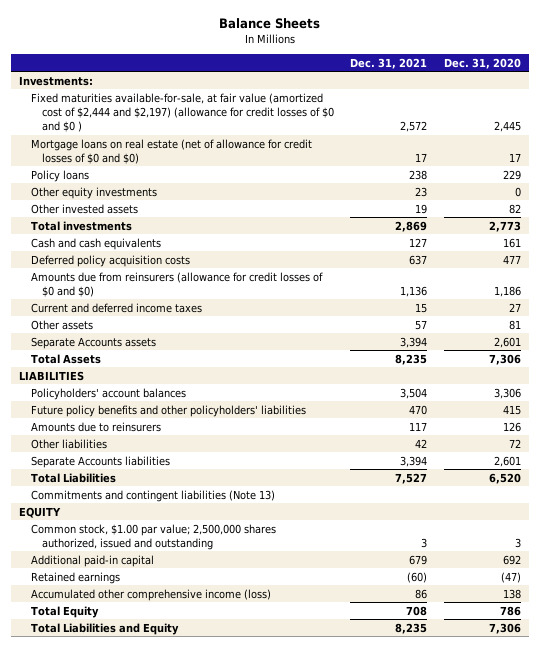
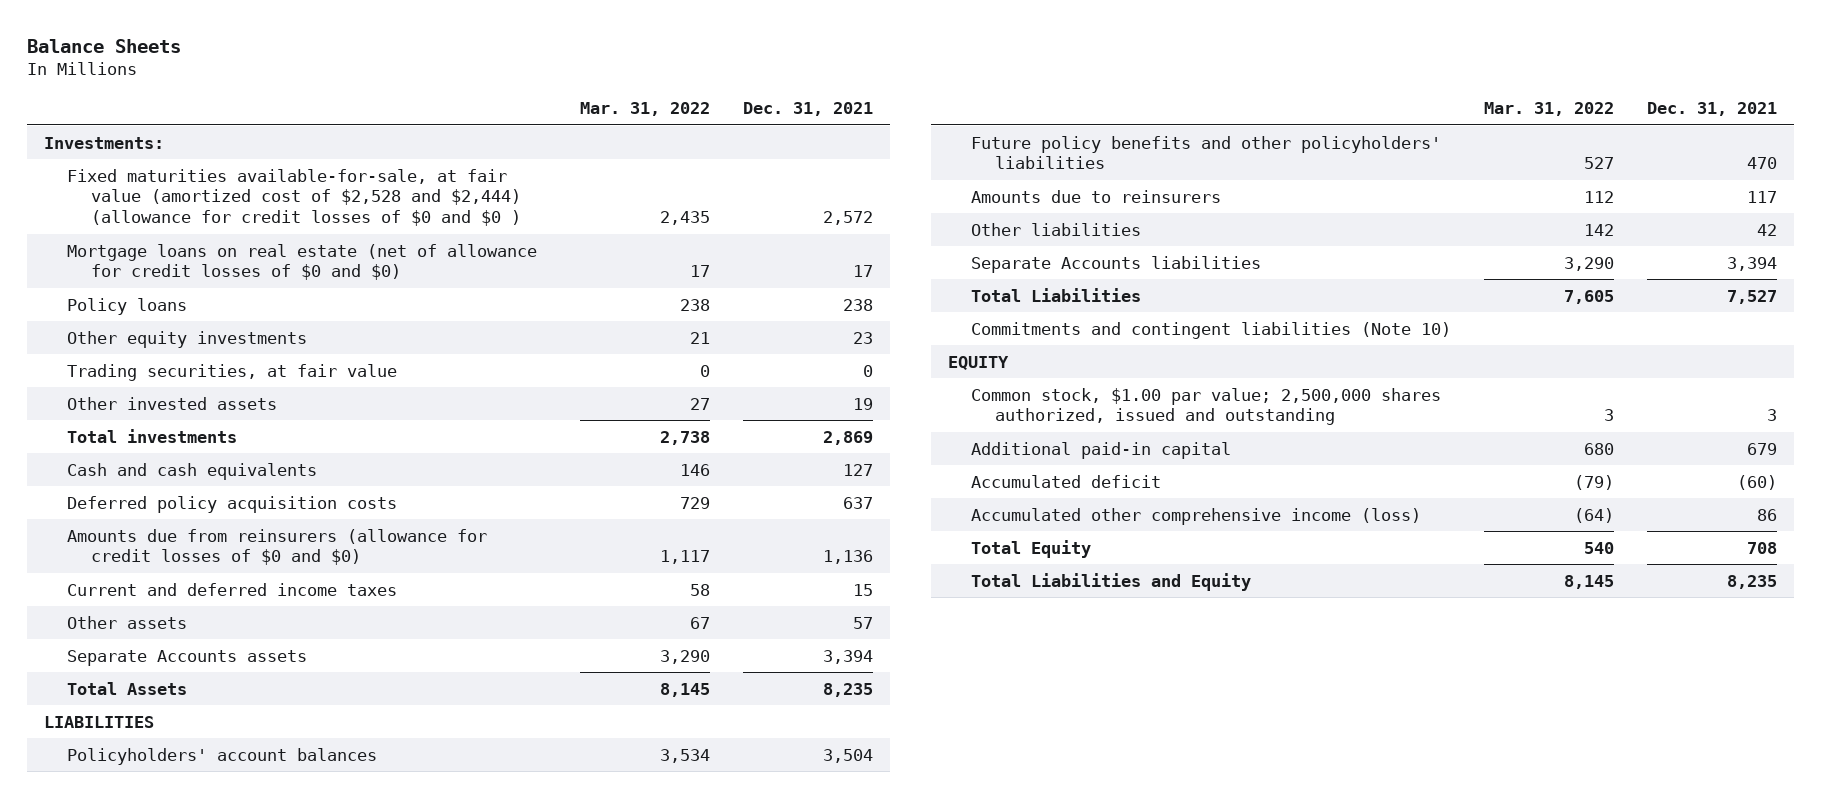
- | Dec. 31, 2021 | Dec. 31, 2020
+ | Mar. 31, 2022 | Dec. 31, 2021
- Fixed maturities available-for-sale, at fair value (amortized cost of $2,444 and $2,197) (allowance for credit losses of $0 and $0 ) | 2,572 | 2,445
+ Fixed maturities available-for-sale, at fair value (amortized cost of $2,528 and $2,444) (allowance for credit losses of $0 and $0 ) | 2,435 | 2,572
+ Trading securities, at fair value | 0 | 0
- Commitments and contingent liabilities (Note 13)
+ Commitments and contingent liabilities (Note 10)
- Retained earnings | (60) | (47)
+ Accumulated deficit | (79) | (60)

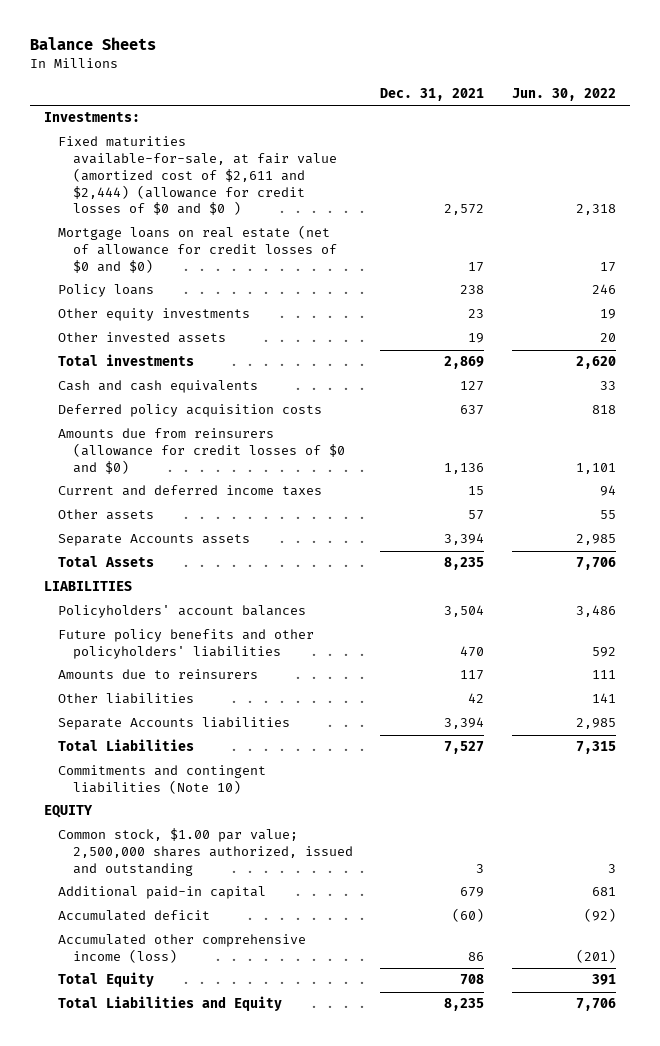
- | Mar. 31, 2022 | Dec. 31, 2021
+ | Dec. 31, 2021 | Jun. 30, 2022
- Fixed maturities available-for-sale, at fair value (amortized cost of $2,528 and $2,444) (allowance for credit losses of $0 and $0 ) | 2,435 | 2,572
+ Fixed maturities available-for-sale, at fair value (amortized cost of $2,611 and $2,444) (allowance for credit losses of $0 and $0 ) | 2,572 | 2,318
- Trading securities, at fair value | 0 | 0

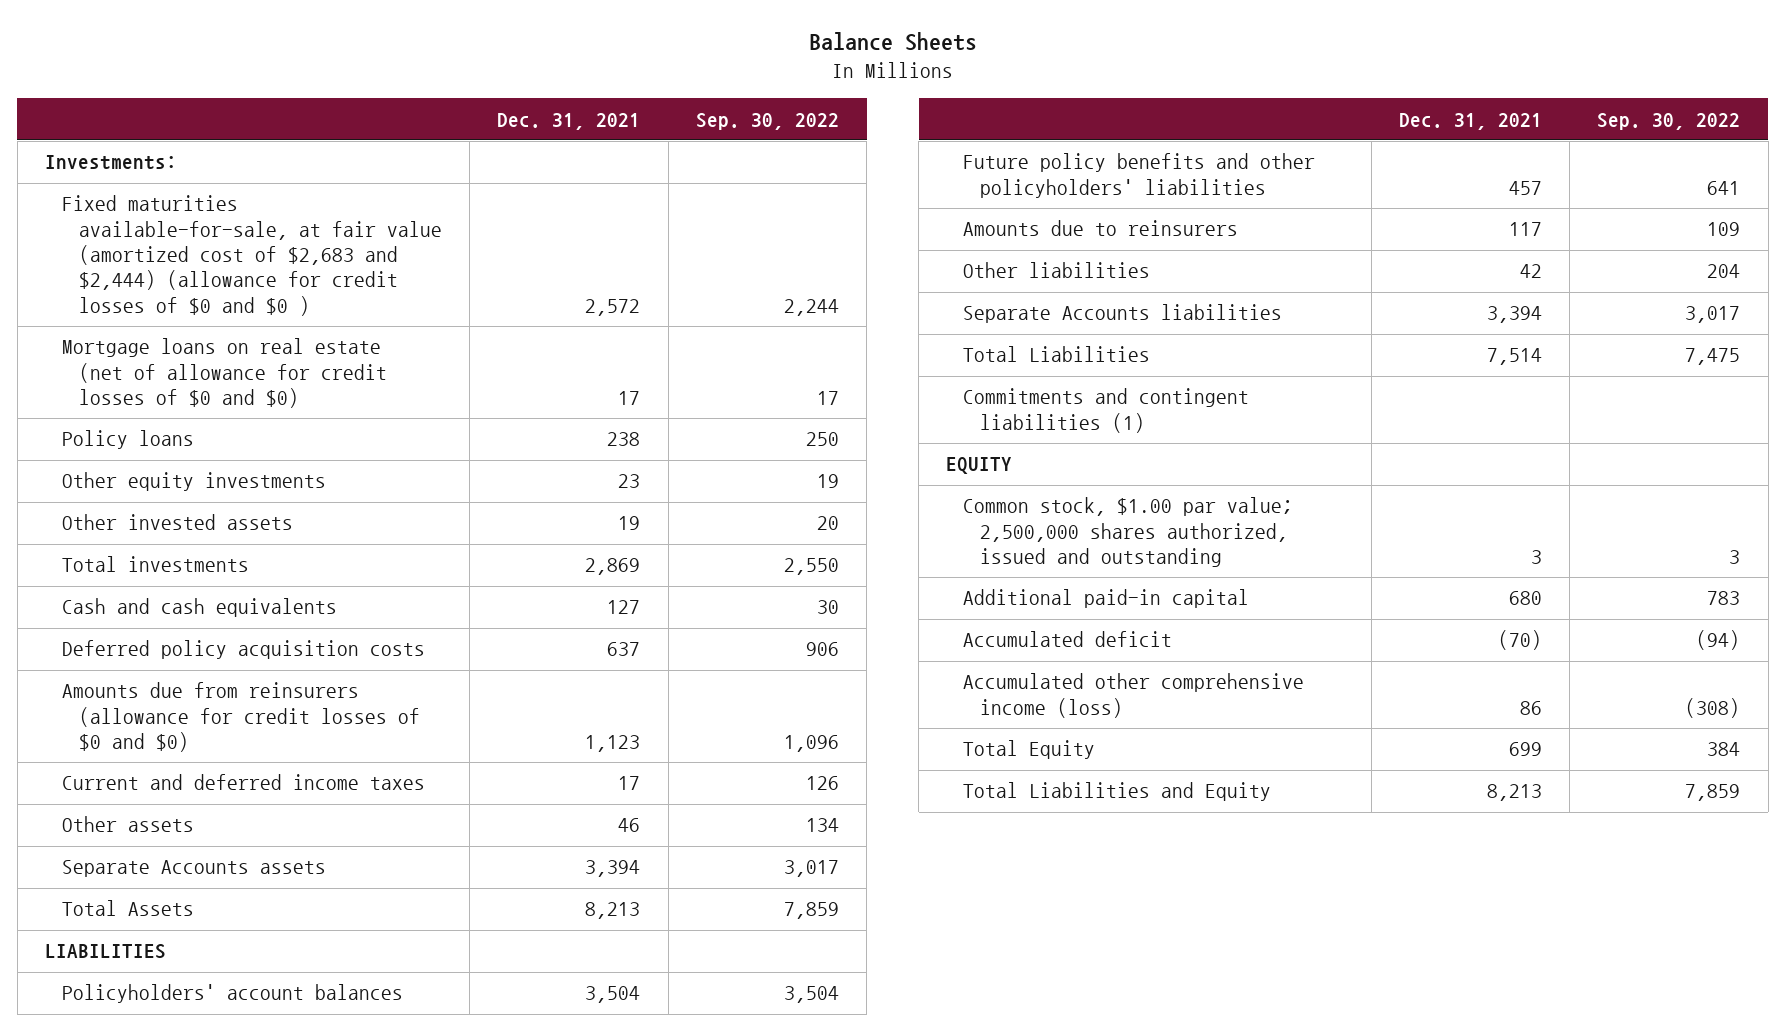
- | Dec. 31, 2021 | Jun. 30, 2022
+ | Dec. 31, 2021 | Sep. 30, 2022
- Fixed maturities available-for-sale, at fair value (amortized cost of $2,611 and $2,444) (allowance for credit losses of $0 and $0 ) | 2,572 | 2,318
+ Fixed maturities available-for-sale, at fair value (amortized cost of $2,683 and $2,444) (allowance for credit losses of $0 and $0 ) | 2,572 | 2,244
- Amounts due from reinsurers (allowance for credit losses of $0 and $0) | 1,136 | 1,101
- Current and deferred income taxes | 15 | 94
- Other assets | 57 | 55
+ Amounts due from reinsurers (allowance for credit losses of $0 and $0) | 1,123 | 1,096
+ Current and deferred income taxes | 17 | 126
+ Other assets | 46 | 134
- Total Assets | 8,235 | 7,706
+ Total Assets | 8,213 | 7,859
- Future policy benefits and other policyholders' liabilities | 470 | 592
+ Future policy benefits and other policyholders' liabilities | 457 | 641
- Total Liabilities | 7,527 | 7,315
- Commitments and contingent liabilities (Note 10)
+ Total Liabilities | 7,514 | 7,475
+ Commitments and contingent liabilities (1)
- Additional paid-in capital | 679 | 681
- Accumulated deficit | (60) | (92)
+ Additional paid-in capital | 680 | 783
+ Accumulated deficit | (70) | (94)
- Total Equity | 708 | 391
- Total Liabilities and Equity | 8,235 | 7,706
+ Total Equity | 699 | 384
+ Total Liabilities and Equity | 8,213 | 7,859

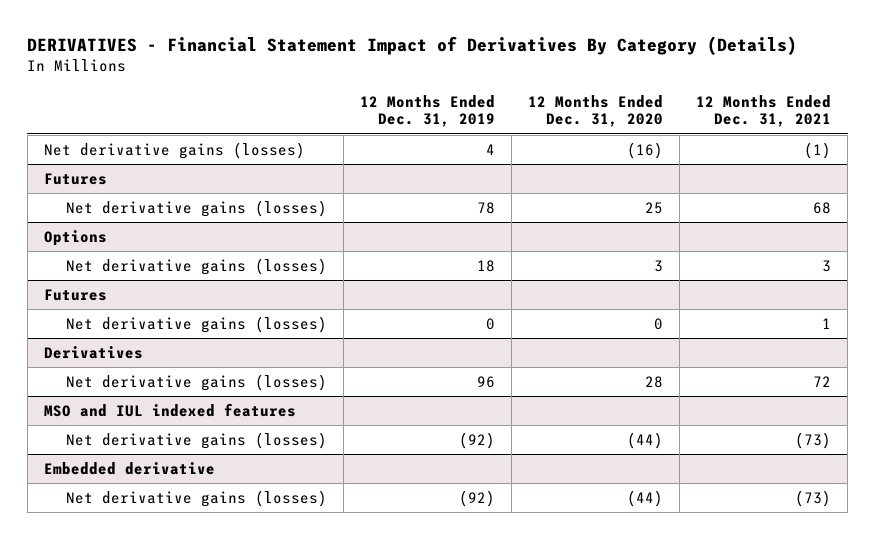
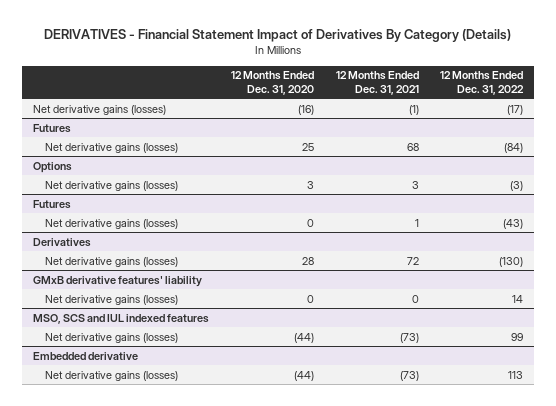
- | 12 Months Ended Dec. 31, 2019 | 12 Months Ended Dec. 31, 2020 | 12 Months Ended Dec. 31, 2021
+ | 12 Months Ended Dec. 31, 2020 | 12 Months Ended Dec. 31, 2021 | 12 Months Ended Dec. 31, 2022
- MSO and IUL indexed features
+ GMxB derivative features' liability
+ Net derivative gains (losses) | 0 | 0 | 14
+ MSO, SCS and IUL indexed features

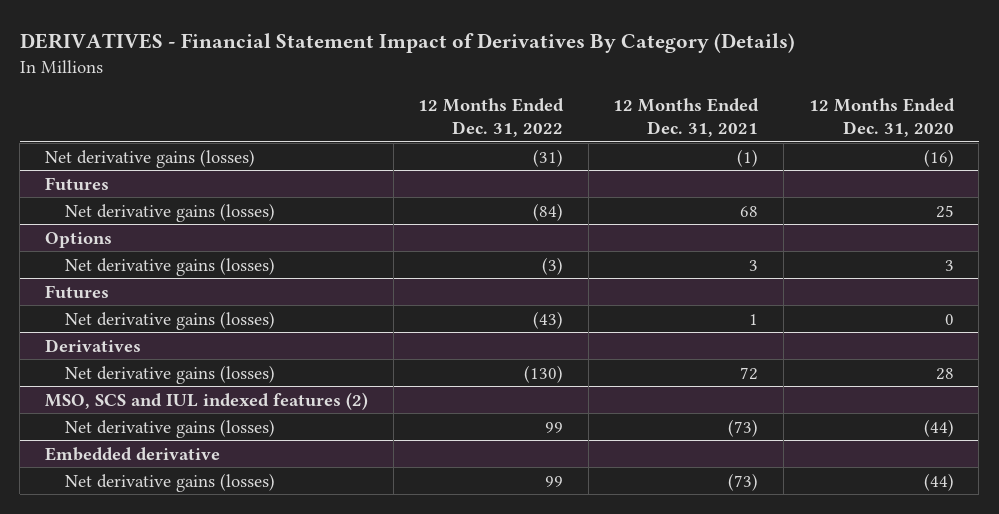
- | 12 Months Ended Dec. 31, 2020 | 12 Months Ended Dec. 31, 2021 | 12 Months Ended Dec. 31, 2022
+ | 12 Months Ended Dec. 31, 2022 | 12 Months Ended Dec. 31, 2021 | 12 Months Ended Dec. 31, 2020
- Net derivative gains (losses) | (16) | (1) | (17)
+ Net derivative gains (losses) | (31) | (1) | (16)
- GMxB derivative features' liability
- Net derivative gains (losses) | 0 | 0 | 14
- MSO, SCS and IUL indexed features
+ MSO, SCS and IUL indexed features (2)
@ Embedded derivative
- Net derivative gains (losses) | (44) | (73) | 113
+ Net derivative gains (losses) | 99 | (73) | (44)

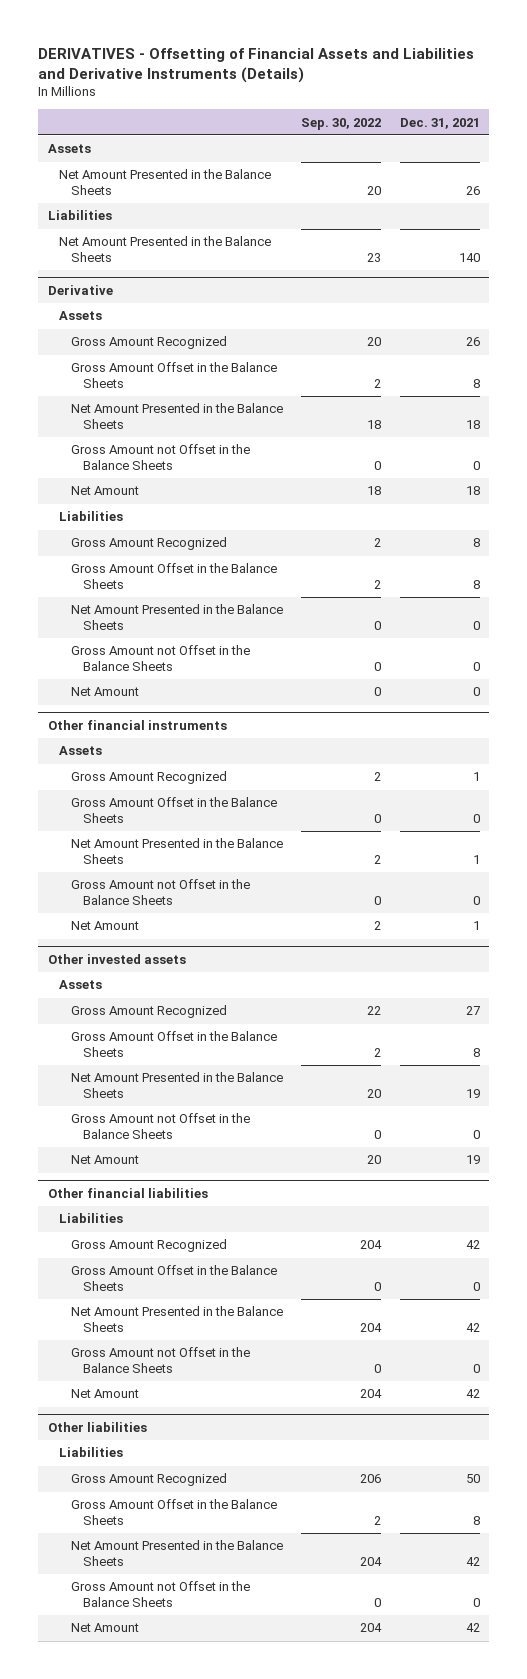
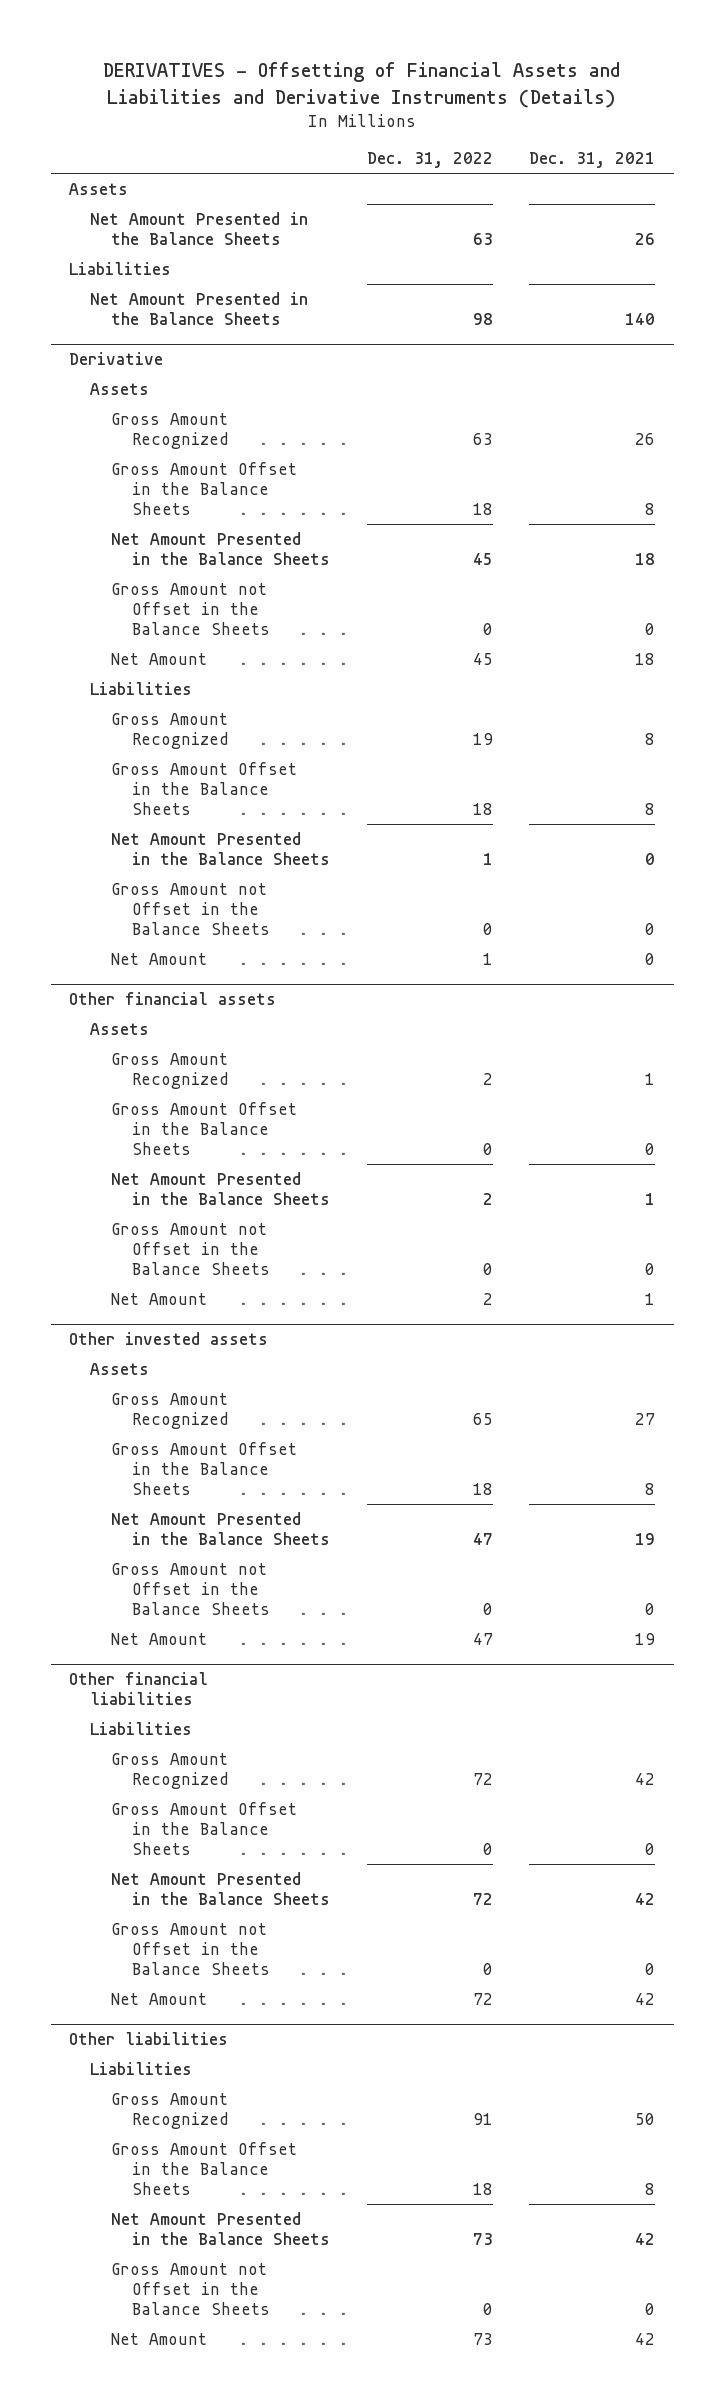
- | Sep. 30, 2022 | Dec. 31, 2021
+ | Dec. 31, 2022 | Dec. 31, 2021
- Other financial instruments
+ Other financial assets

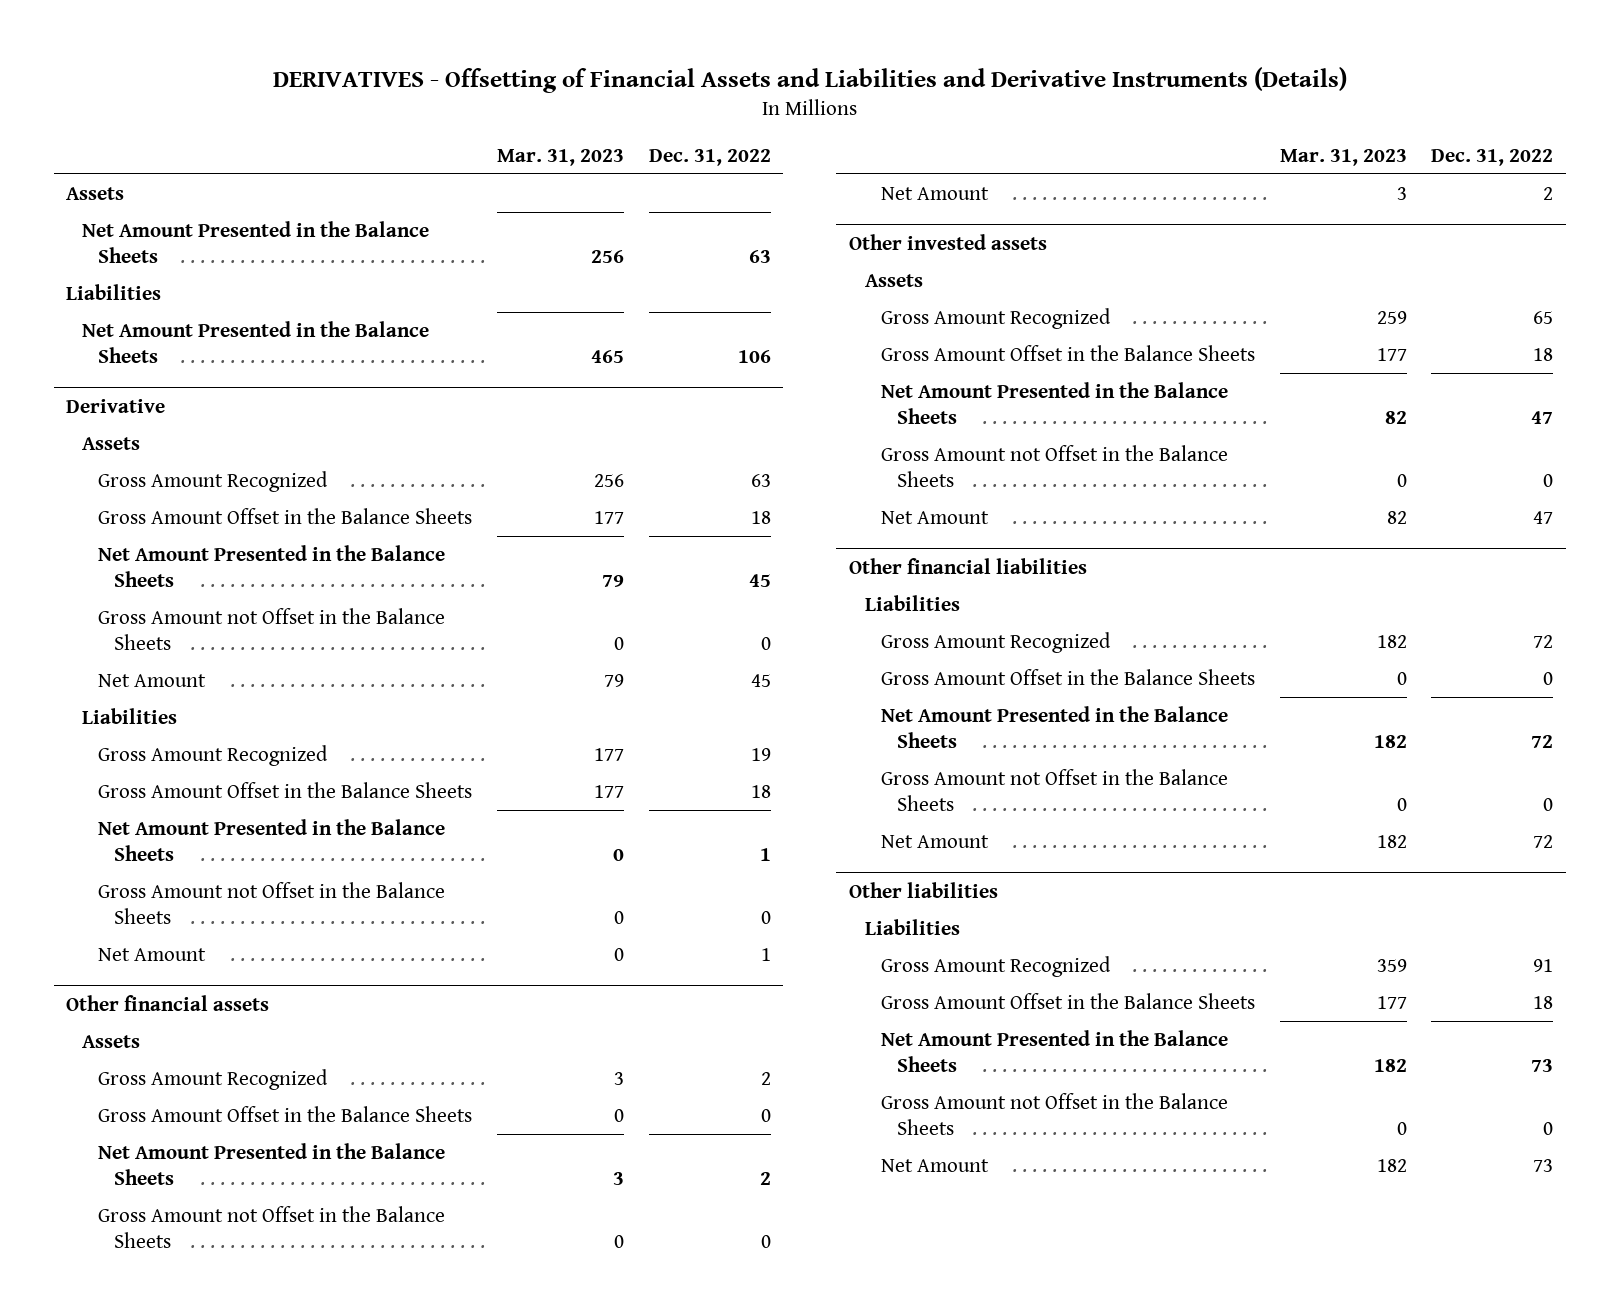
- | Dec. 31, 2022 | Dec. 31, 2021
+ | Mar. 31, 2023 | Dec. 31, 2022
- Net Amount Presented in the Balance Sheets | 98 | 140
+ Net Amount Presented in the Balance Sheets | 465 | 106

